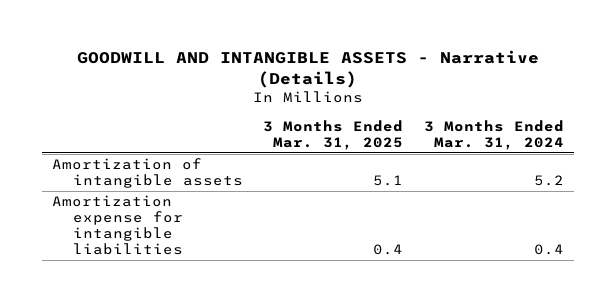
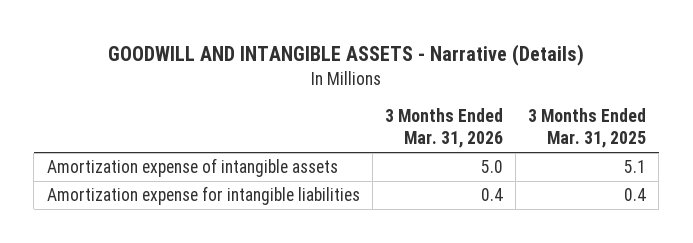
- | 3 Months Ended Mar. 31, 2025 | 3 Months Ended Mar. 31, 2024
+ | 3 Months Ended Mar. 31, 2026 | 3 Months Ended Mar. 31, 2025
- Amortization of intangible assets | 5.1 | 5.2
+ Amortization expense of intangible assets | 5.0 | 5.1

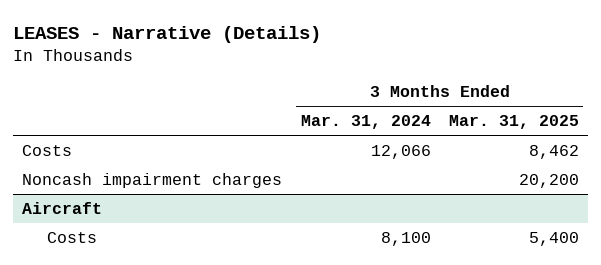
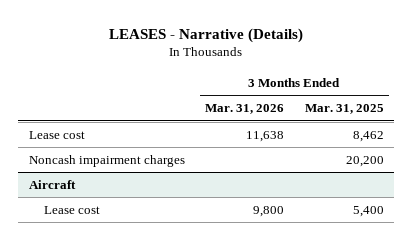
- | 3 Months Ended Mar. 31, 2024 | 3 Months Ended Mar. 31, 2025
+ | 3 Months Ended Mar. 31, 2026 | 3 Months Ended Mar. 31, 2025
- Costs | 12,066 | 8,462
+ Lease cost | 11,638 | 8,462
@ Aircraft
- Costs | 8,100 | 5,400
+ Lease cost | 9,800 | 5,400

